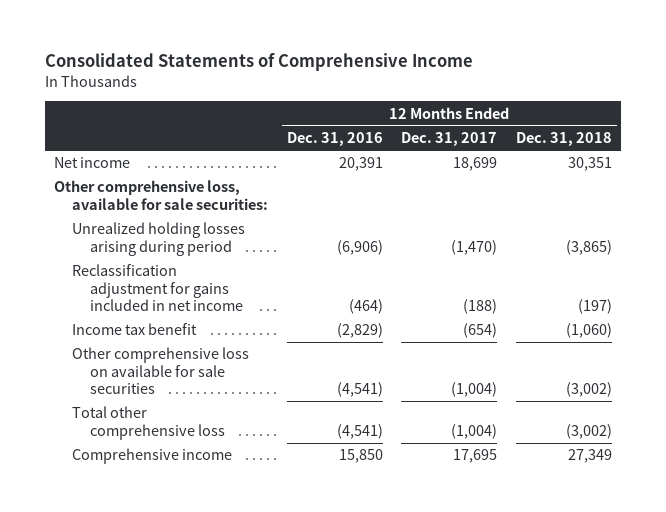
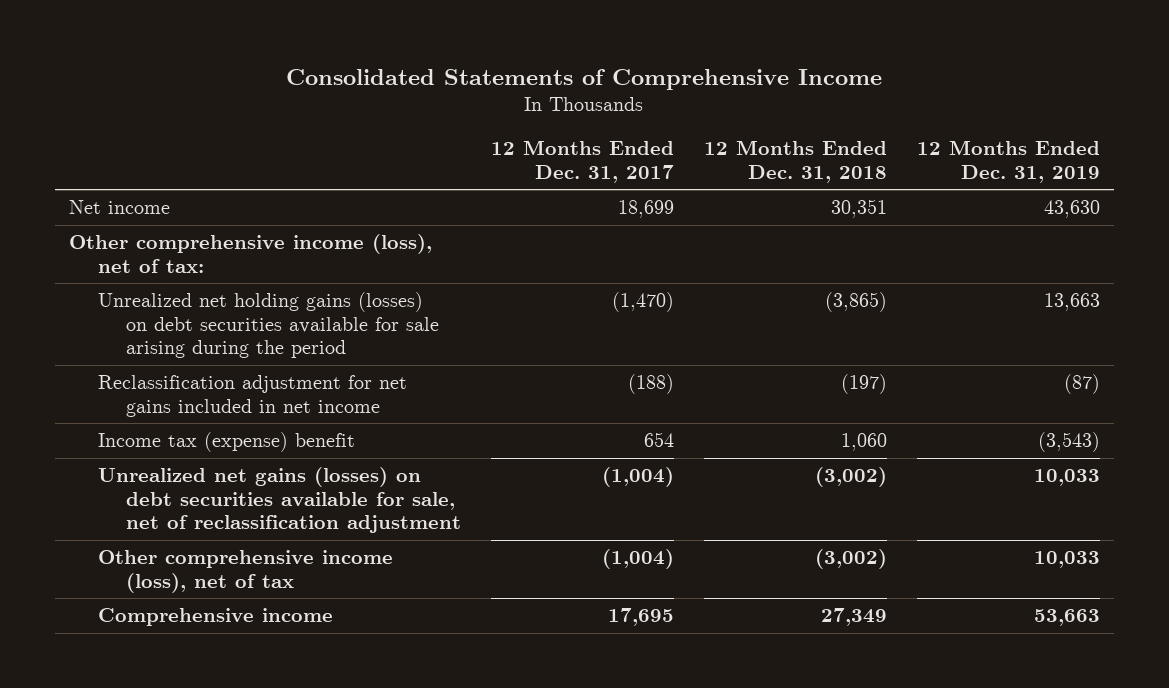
- | 12 Months Ended Dec. 31, 2016 | 12 Months Ended Dec. 31, 2017 | 12 Months Ended Dec. 31, 2018
+ | 12 Months Ended Dec. 31, 2017 | 12 Months Ended Dec. 31, 2018 | 12 Months Ended Dec. 31, 2019
- Other comprehensive loss, available for sale securities:
- Unrealized holding losses arising during period | (6,906) | (1,470) | (3,865)
- Reclassification adjustment for gains included in net income | (464) | (188) | (197)
- Income tax benefit | (2,829) | (654) | (1,060)
- Other comprehensive loss on available for sale securities | (4,541) | (1,004) | (3,002)
- Total other comprehensive loss | (4,541) | (1,004) | (3,002)
+ Other comprehensive income (loss), net of tax:
+ Unrealized net holding gains (losses) on debt securities available for sale arising during the period | (1,470) | (3,865) | 13,663
+ Reclassification adjustment for net gains included in net income | (188) | (197) | (87)
+ Income tax (expense) benefit | 654 | 1,060 | (3,543)
+ Unrealized net gains (losses) on debt securities available for sale, net of reclassification adjustment | (1,004) | (3,002) | 10,033
+ Other comprehensive income (loss), net of tax | (1,004) | (3,002) | 10,033

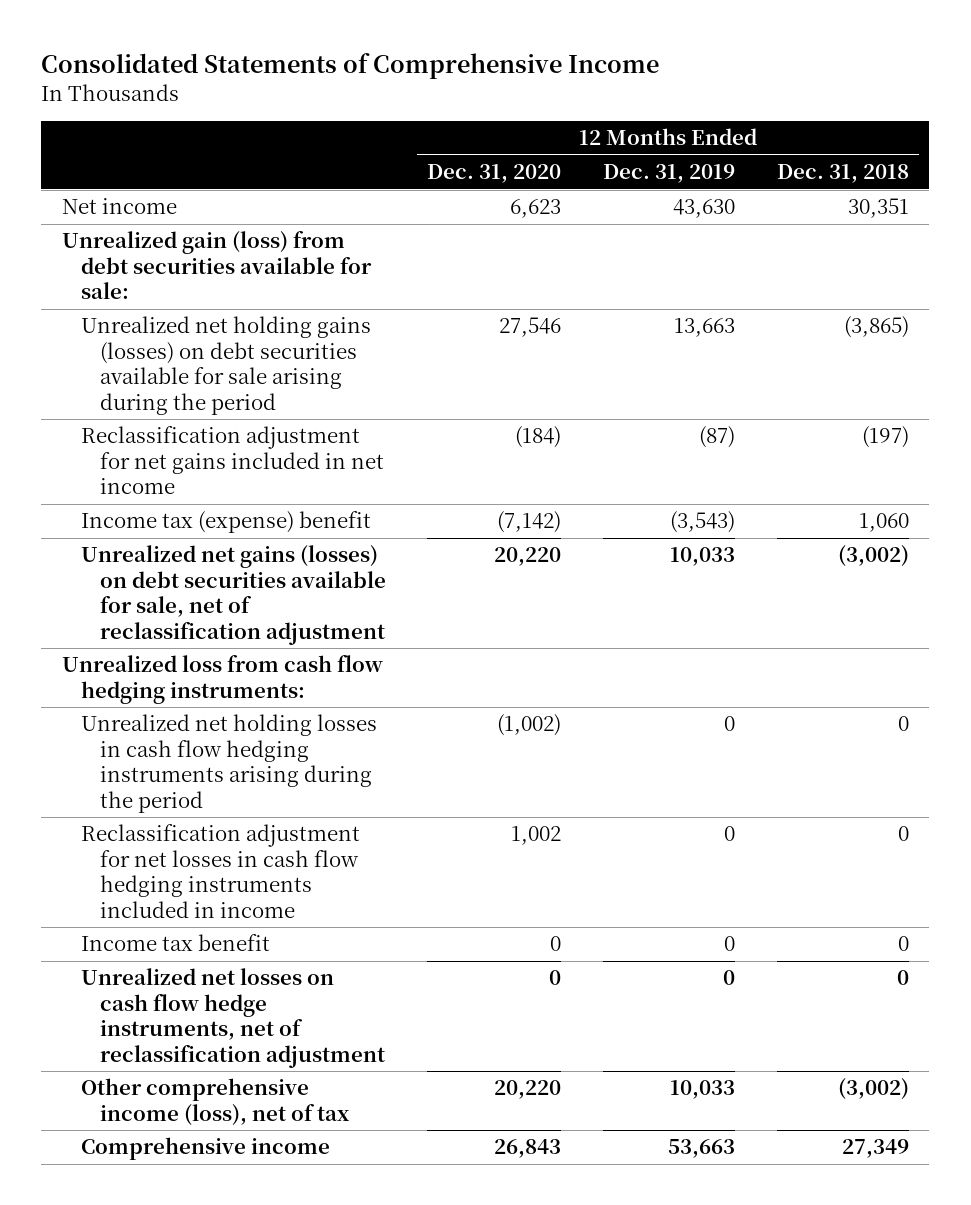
- | 12 Months Ended Dec. 31, 2017 | 12 Months Ended Dec. 31, 2018 | 12 Months Ended Dec. 31, 2019
+ | 12 Months Ended Dec. 31, 2020 | 12 Months Ended Dec. 31, 2019 | 12 Months Ended Dec. 31, 2018
- Other comprehensive income (loss), net of tax:
+ Unrealized gain (loss) from debt securities available for sale:
+ Unrealized loss from cash flow hedging instruments:
+ Unrealized net holding losses in cash flow hedging instruments arising during the period | (1,002) | 0 | 0
+ Reclassification adjustment for net losses in cash flow hedging instruments included in income | 1,002 | 0 | 0
+ Income tax benefit | 0 | 0 | 0
+ Unrealized net losses on cash flow hedge instruments, net of reclassification adjustment | 0 | 0 | 0

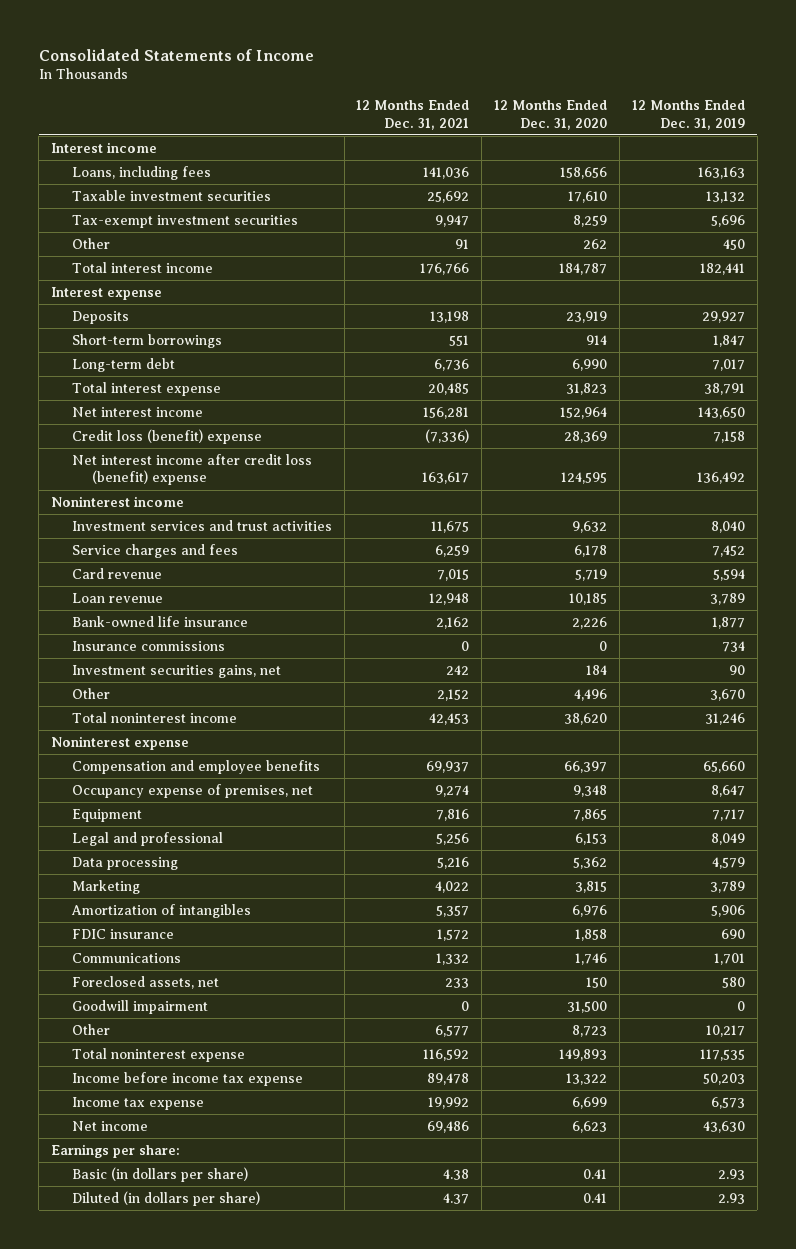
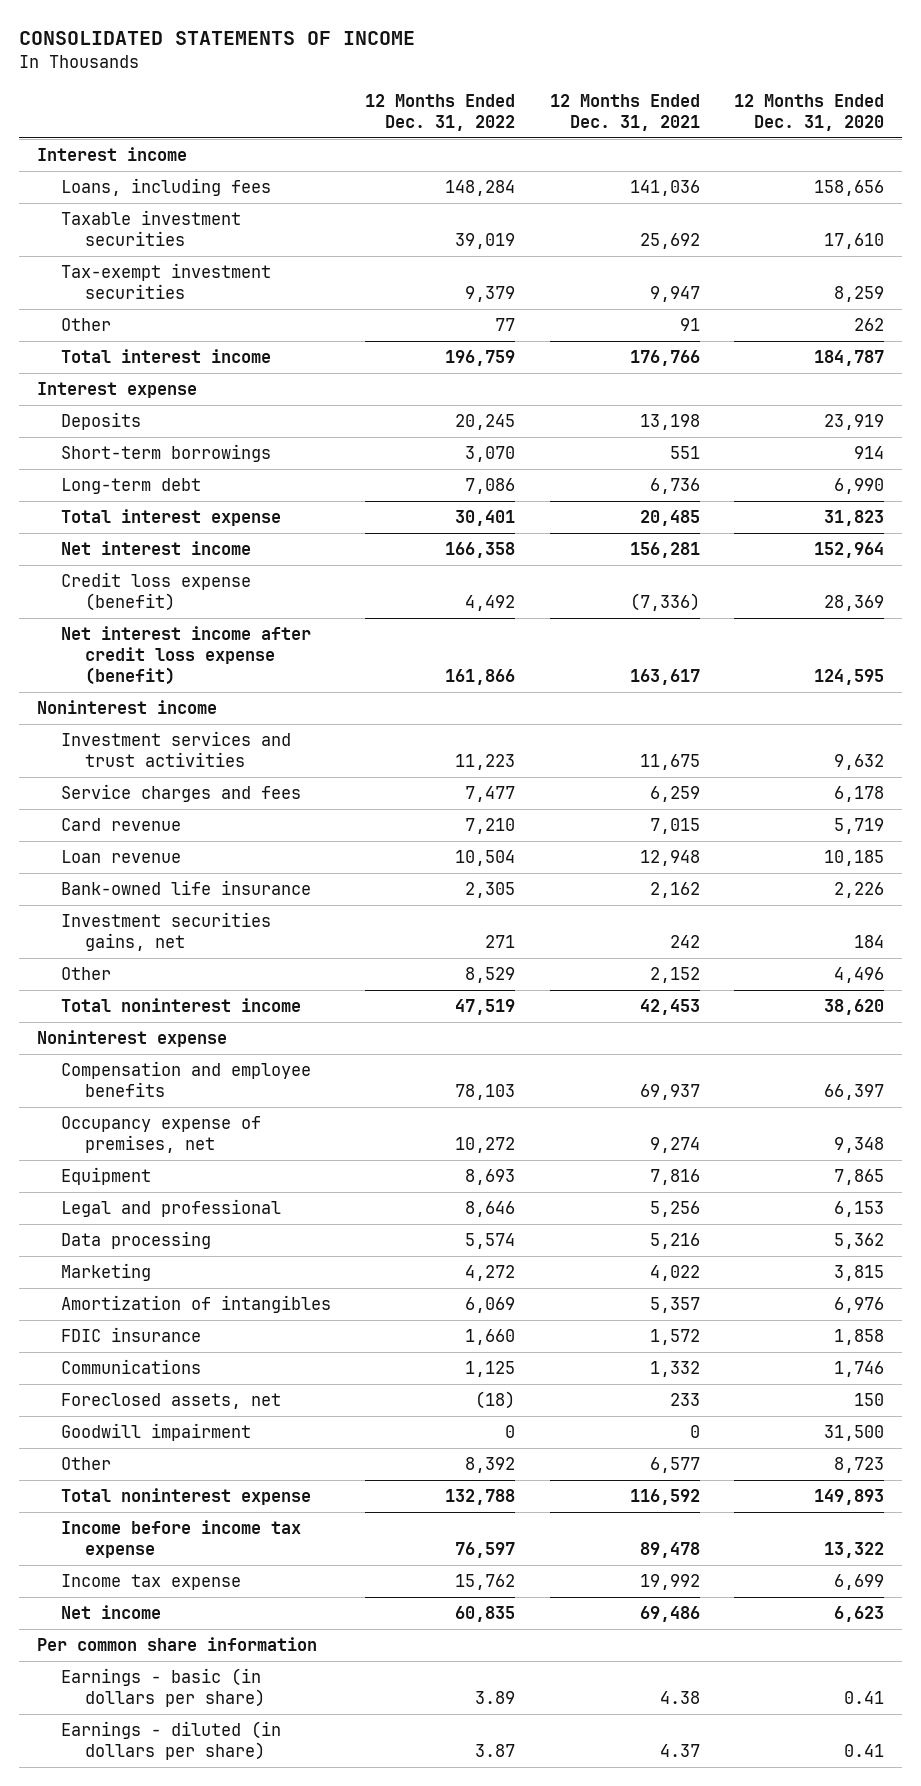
- Consolidated Statements of Income
+ CONSOLIDATED STATEMENTS OF INCOME
- | 12 Months Ended Dec. 31, 2021 | 12 Months Ended Dec. 31, 2020 | 12 Months Ended Dec. 31, 2019
+ | 12 Months Ended Dec. 31, 2022 | 12 Months Ended Dec. 31, 2021 | 12 Months Ended Dec. 31, 2020
- Credit loss (benefit) expense | (7,336) | 28,369 | 7,158
- Net interest income after credit loss (benefit) expense | 163,617 | 124,595 | 136,492
+ Credit loss expense (benefit) | 4,492 | (7,336) | 28,369
+ Net interest income after credit loss expense (benefit) | 161,866 | 163,617 | 124,595
- Insurance commissions | 0 | 0 | 734
- Earnings per share:
- Basic (in dollars per share) | 4.38 | 0.41 | 2.93
- Diluted (in dollars per share) | 4.37 | 0.41 | 2.93
+ Per common share information
+ Earnings - basic (in dollars per share) | 3.89 | 4.38 | 0.41
+ Earnings - diluted (in dollars per share) | 3.87 | 4.37 | 0.41

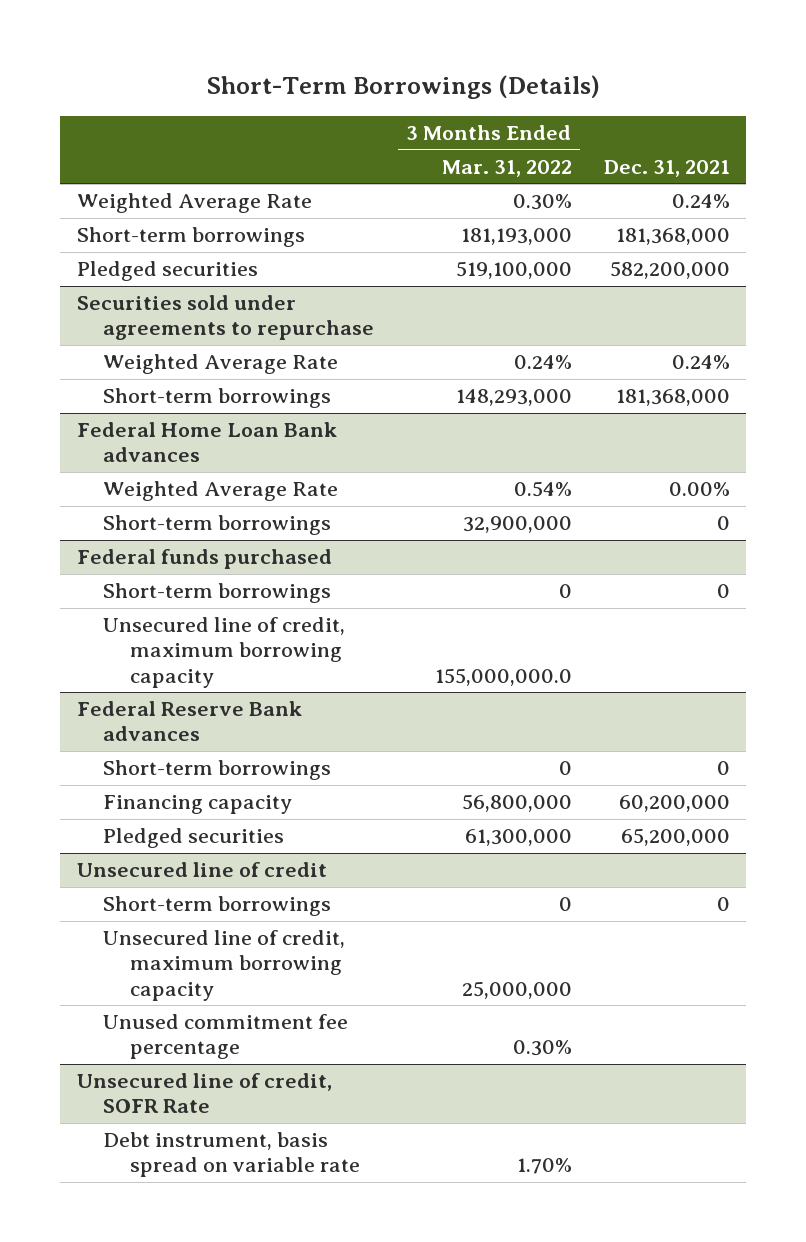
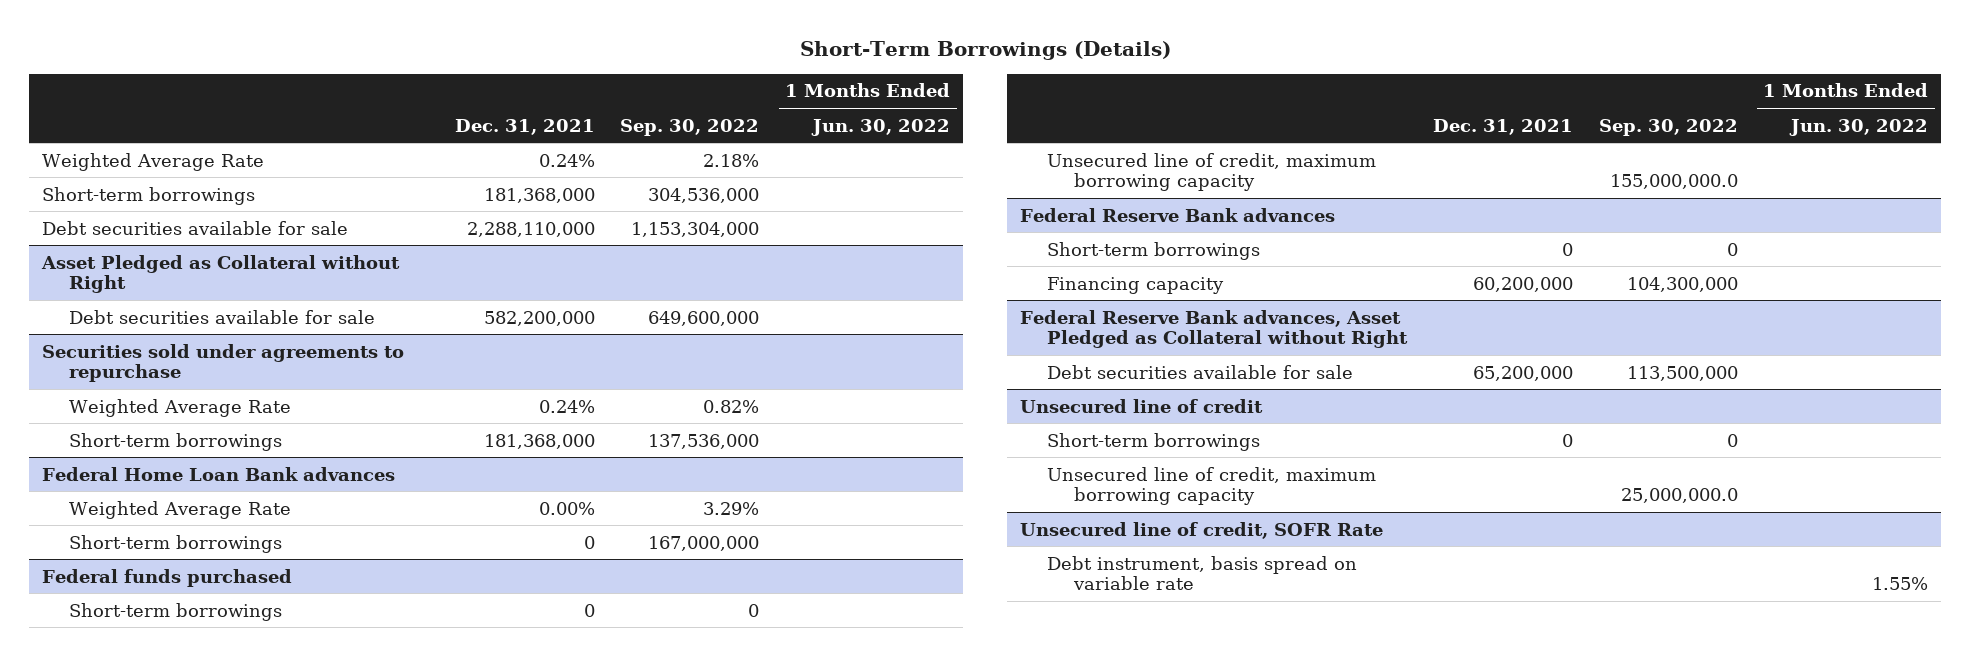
- | 3 Months Ended Mar. 31, 2022 | Dec. 31, 2021
+ | Dec. 31, 2021 | Sep. 30, 2022 | 1 Months Ended Jun. 30, 2022
- Pledged securities | 519,100,000 | 582,200,000
+ Debt securities available for sale | 2,288,110,000 | 1,153,304,000 |
+ Asset Pledged as Collateral without Right
+ Debt securities available for sale | 582,200,000 | 649,600,000 |
@ Federal Reserve Bank advances
- Pledged securities | 61,300,000 | 65,200,000
+ Federal Reserve Bank advances, Asset Pledged as Collateral without Right
+ Debt securities available for sale | 65,200,000 | 113,500,000 |
@ Unsecured line of credit
- Unused commitment fee percentage | 0.30% |

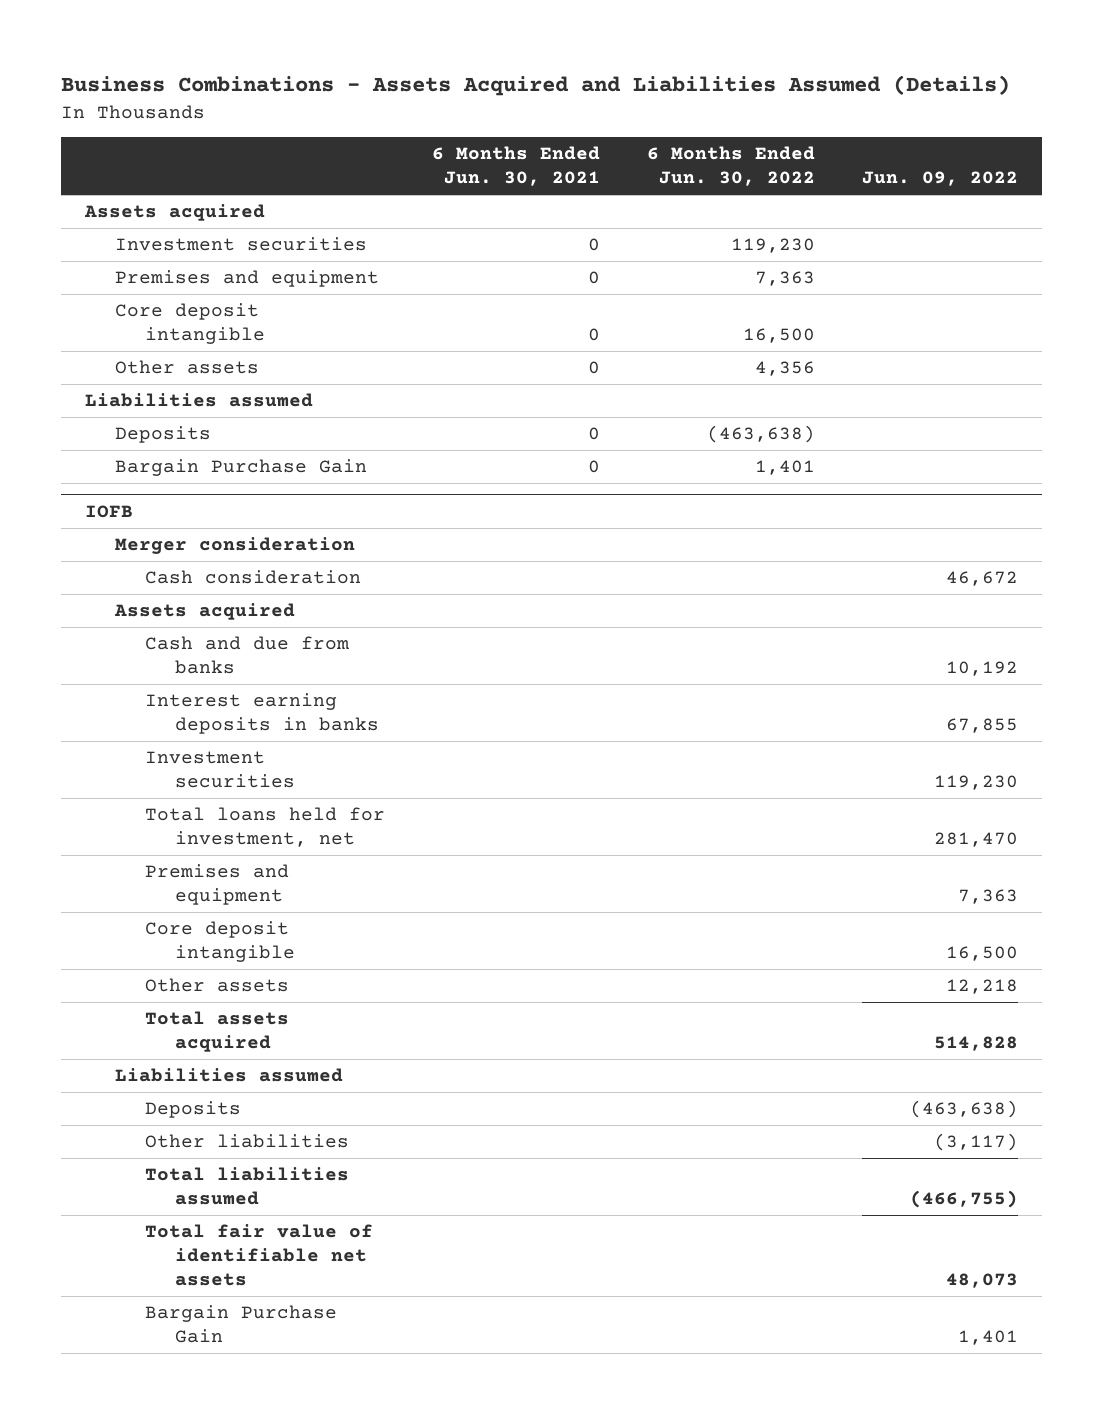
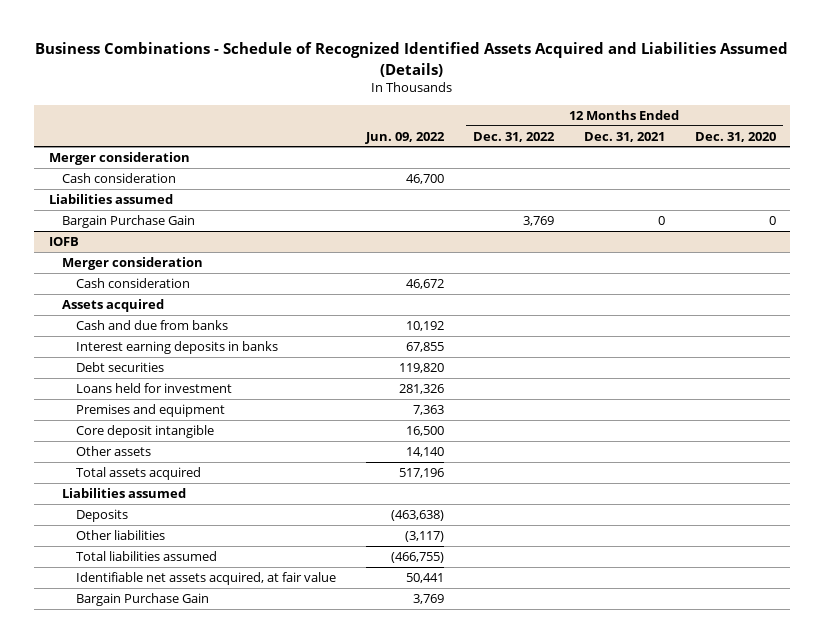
- Business Combinations - Assets Acquired and Liabilities Assumed (Details)
+ Business Combinations - Schedule of Recognized Identified Assets Acquired and Liabilities Assumed (Details)
- | 6 Months Ended Jun. 30, 2021 | 6 Months Ended Jun. 30, 2022 | Jun. 09, 2022
+ | Jun. 09, 2022 | 12 Months Ended Dec. 31, 2022 | 12 Months Ended Dec. 31, 2021 | 12 Months Ended Dec. 31, 2020
- Assets acquired
- Investment securities | 0 | 119,230 |
- Premises and equipment | 0 | 7,363 |
- Core deposit intangible | 0 | 16,500 |
- Other assets | 0 | 4,356 |
+ Merger consideration
+ Cash consideration | 46,700 | | |
- Deposits | 0 | (463,638) |
@ IOFB
- Investment securities | | | 119,230
- Total loans held for investment, net | | | 281,470
+ Debt securities | 119,820 | | |
+ Loans held for investment | 281,326 | | |
- Other assets | | | 12,218
- Total assets acquired | | | 514,828
+ Other assets | 14,140 | | |
+ Total assets acquired | 517,196 | | |
- Total fair value of identifiable net assets | | | 48,073
- Bargain Purchase Gain | | | 1,401
+ Identifiable net assets acquired, at fair value | 50,441 | | |
+ Bargain Purchase Gain | 3,769 | | |

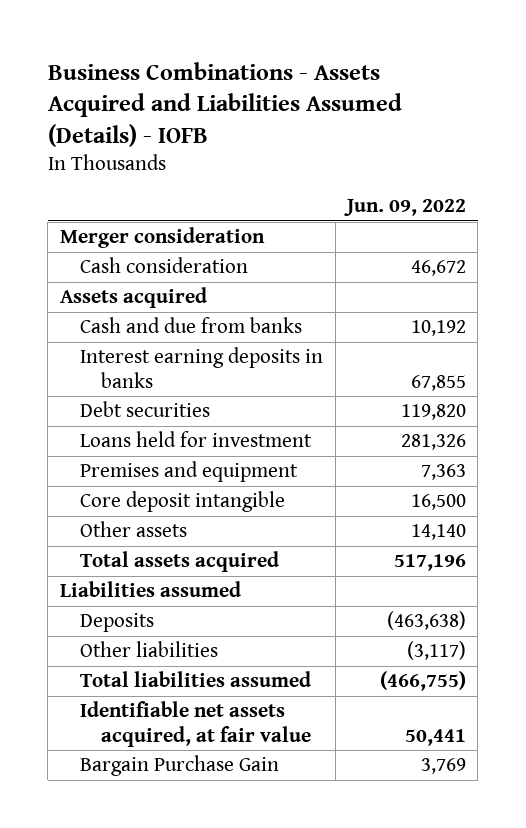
- Business Combinations - Schedule of Recognized Identified Assets Acquired and Liabilities Assumed (Details)
+ Business Combinations - Assets Acquired and Liabilities Assumed (Details) - IOFB
- | Jun. 09, 2022 | 12 Months Ended Dec. 31, 2022 | 12 Months Ended Dec. 31, 2021 | 12 Months Ended Dec. 31, 2020
+ | Jun. 09, 2022
- Cash consideration | 46,700 | | |
- Liabilities assumed
- Bargain Purchase Gain | | 3,769 | 0 | 0
- IOFB
- Merger consideration

